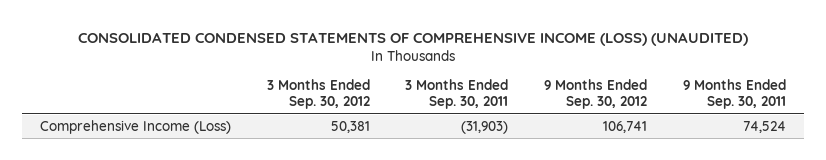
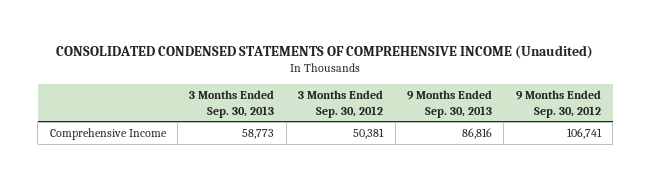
- CONSOLIDATED CONDENSED STATEMENTS OF COMPREHENSIVE INCOME (LOSS) (UNAUDITED)
+ CONSOLIDATED CONDENSED STATEMENTS OF COMPREHENSIVE INCOME (Unaudited)
- | 3 Months Ended Sep. 30, 2012 | 3 Months Ended Sep. 30, 2011 | 9 Months Ended Sep. 30, 2012 | 9 Months Ended Sep. 30, 2011
+ | 3 Months Ended Sep. 30, 2013 | 3 Months Ended Sep. 30, 2012 | 9 Months Ended Sep. 30, 2013 | 9 Months Ended Sep. 30, 2012
- Comprehensive Income (Loss) | 50,381 | (31,903) | 106,741 | 74,524
+ Comprehensive Income | 58,773 | 50,381 | 86,816 | 106,741

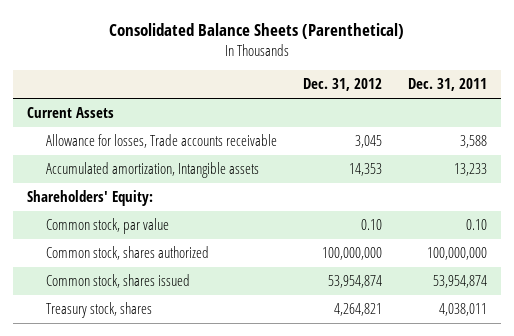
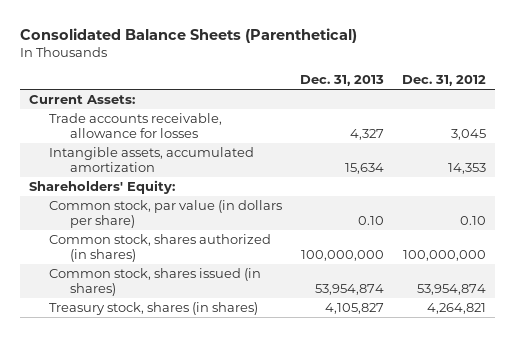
- | Dec. 31, 2012 | Dec. 31, 2011
+ | Dec. 31, 2013 | Dec. 31, 2012
- Current Assets
- Allowance for losses, Trade accounts receivable | 3,045 | 3,588
- Accumulated amortization, Intangible assets | 14,353 | 13,233
+ Current Assets:
+ Trade accounts receivable, allowance for losses | 4,327 | 3,045
+ Intangible assets, accumulated amortization | 15,634 | 14,353
- Common stock, par value | 0.10 | 0.10
- Common stock, shares authorized | 100,000,000 | 100,000,000
- Common stock, shares issued | 53,954,874 | 53,954,874
- Treasury stock, shares | 4,264,821 | 4,038,011
+ Common stock, par value (in dollars per share) | 0.10 | 0.10
+ Common stock, shares authorized (in shares) | 100,000,000 | 100,000,000
+ Common stock, shares issued (in shares) | 53,954,874 | 53,954,874
+ Treasury stock, shares (in shares) | 4,105,827 | 4,264,821

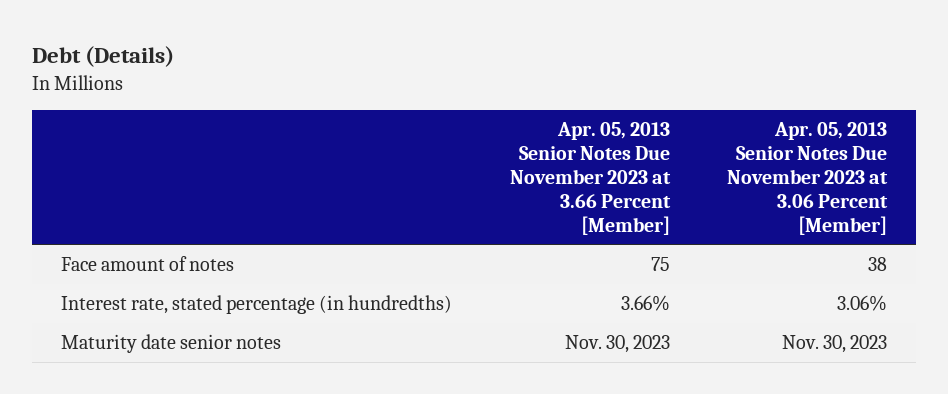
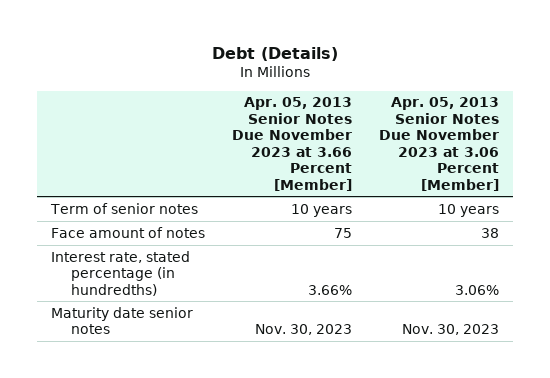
+ Term of senior notes | 10 years | 10 years

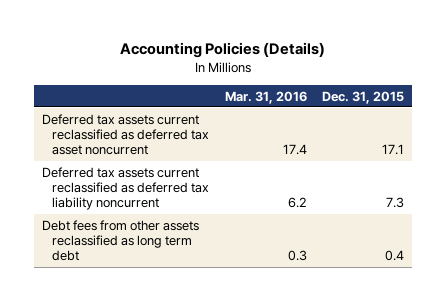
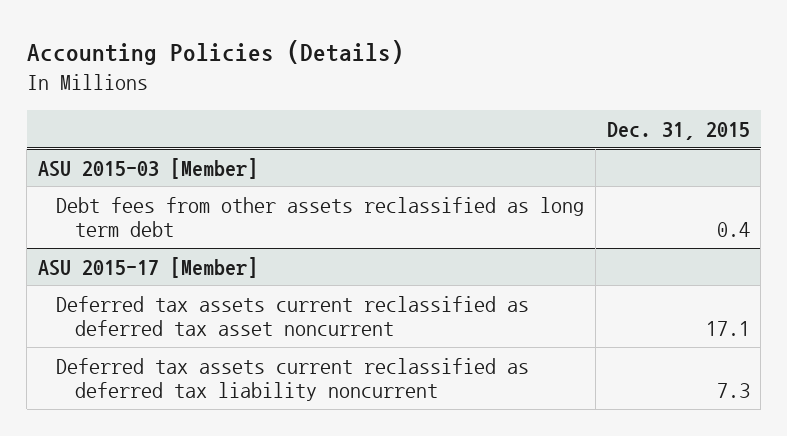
- | Mar. 31, 2016 | Dec. 31, 2015
+ | Dec. 31, 2015
+ ASU 2015-03 [Member]
+ Debt fees from other assets reclassified as long term debt | 0.4
+ ASU 2015-17 [Member]
- Debt fees from other assets reclassified as long term debt | 0.3 | 0.4

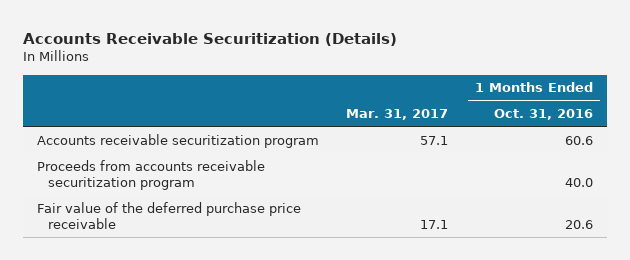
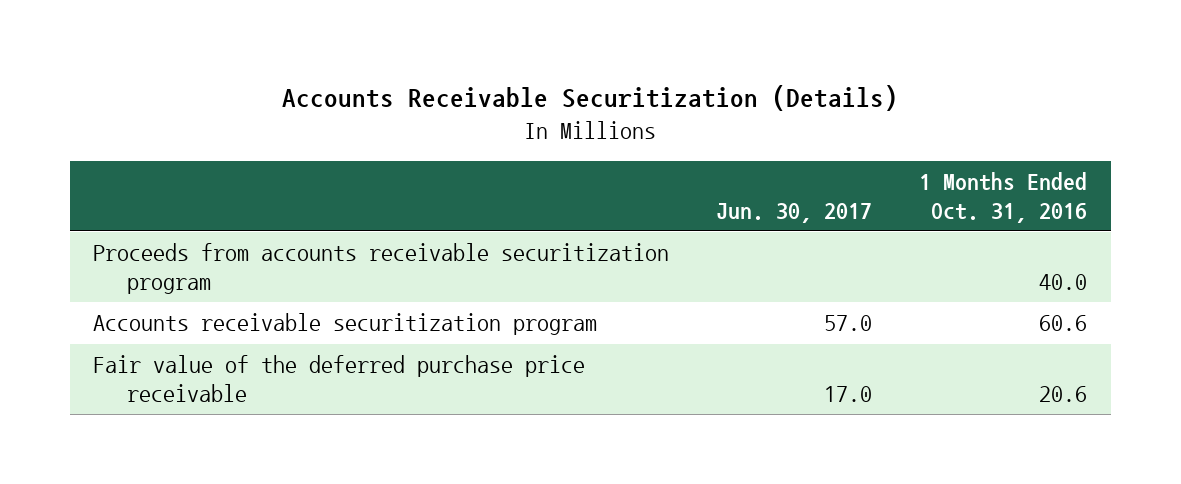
- | Mar. 31, 2017 | 1 Months Ended Oct. 31, 2016
+ | Jun. 30, 2017 | 1 Months Ended Oct. 31, 2016
moved down: Accounts receivable securitization program | 57.0 | 60.6

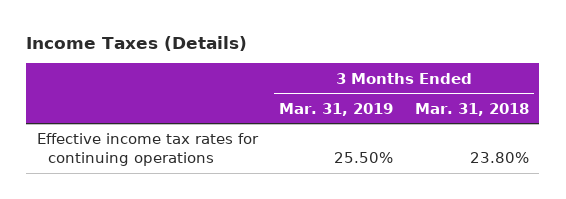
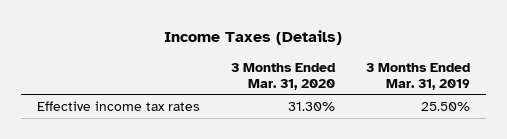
- | 3 Months Ended Mar. 31, 2019 | 3 Months Ended Mar. 31, 2018
+ | 3 Months Ended Mar. 31, 2020 | 3 Months Ended Mar. 31, 2019
- Effective income tax rates for continuing operations | 25.50% | 23.80%
+ Effective income tax rates | 31.30% | 25.50%

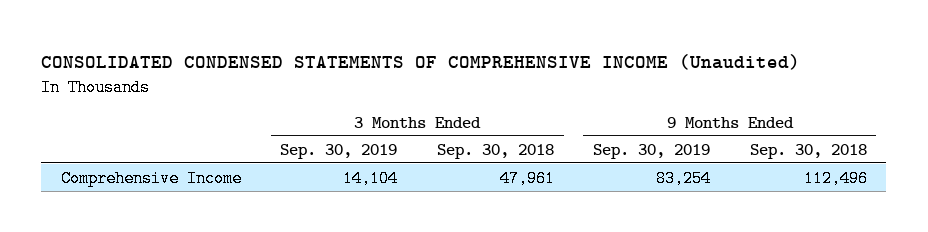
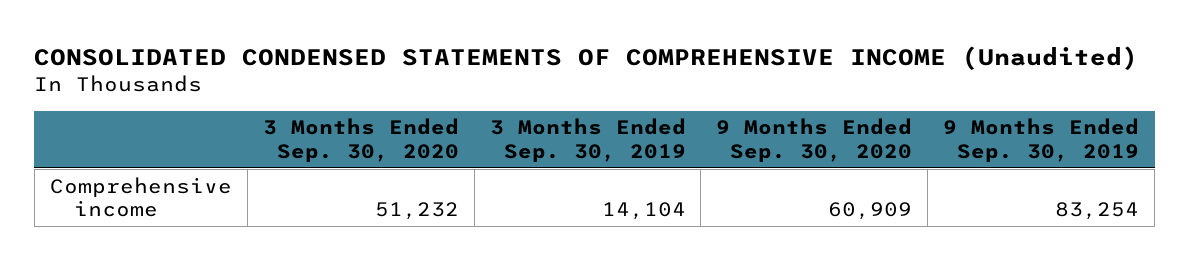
- | 3 Months Ended Sep. 30, 2019 | 3 Months Ended Sep. 30, 2018 | 9 Months Ended Sep. 30, 2019 | 9 Months Ended Sep. 30, 2018
+ | 3 Months Ended Sep. 30, 2020 | 3 Months Ended Sep. 30, 2019 | 9 Months Ended Sep. 30, 2020 | 9 Months Ended Sep. 30, 2019
- Comprehensive Income | 14,104 | 47,961 | 83,254 | 112,496
+ Comprehensive income | 51,232 | 14,104 | 60,909 | 83,254

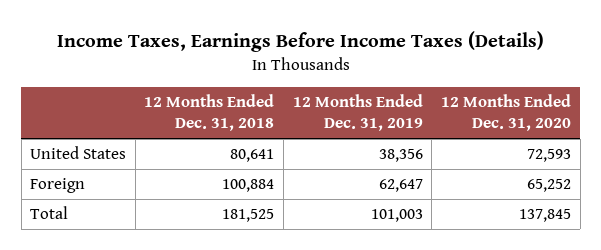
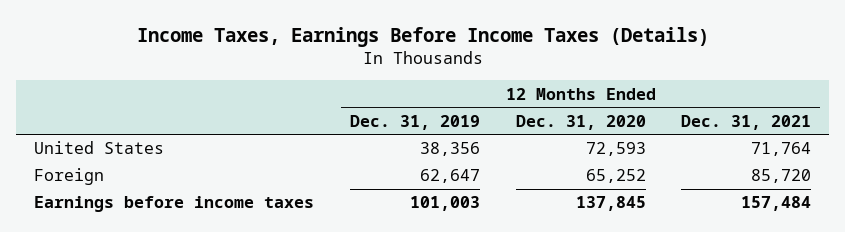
- | 12 Months Ended Dec. 31, 2018 | 12 Months Ended Dec. 31, 2019 | 12 Months Ended Dec. 31, 2020
+ | 12 Months Ended Dec. 31, 2019 | 12 Months Ended Dec. 31, 2020 | 12 Months Ended Dec. 31, 2021
- Total | 181,525 | 101,003 | 137,845
+ Earnings before income taxes | 101,003 | 137,845 | 157,484

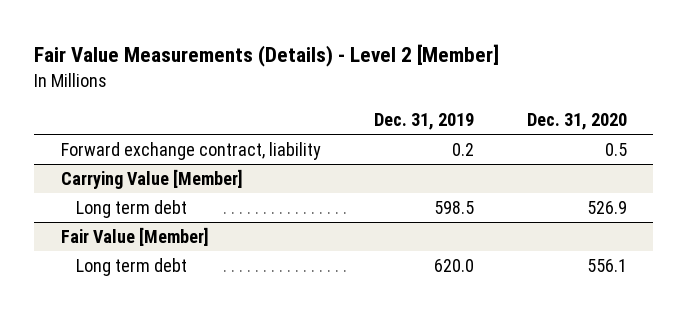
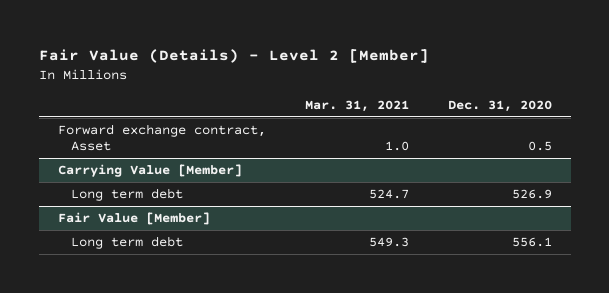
- Fair Value Measurements (Details) - Level 2 [Member]
+ Fair Value (Details) - Level 2 [Member]
- | Dec. 31, 2019 | Dec. 31, 2020
+ | Mar. 31, 2021 | Dec. 31, 2020
- Forward exchange contract, liability | 0.2 | 0.5
+ Forward exchange contract, Asset | 1.0 | 0.5

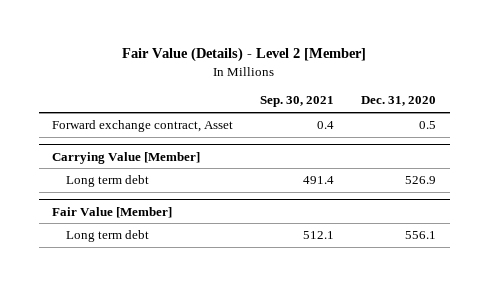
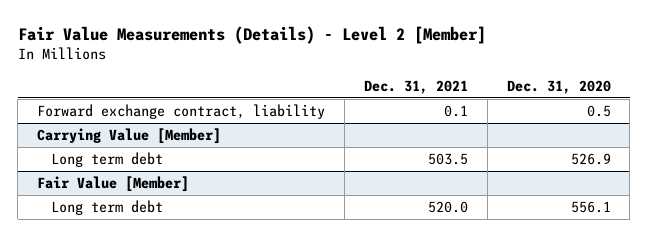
- Fair Value (Details) - Level 2 [Member]
+ Fair Value Measurements (Details) - Level 2 [Member]
- | Sep. 30, 2021 | Dec. 31, 2020
+ | Dec. 31, 2021 | Dec. 31, 2020
- Forward exchange contract, Asset | 0.4 | 0.5
+ Forward exchange contract, liability | 0.1 | 0.5

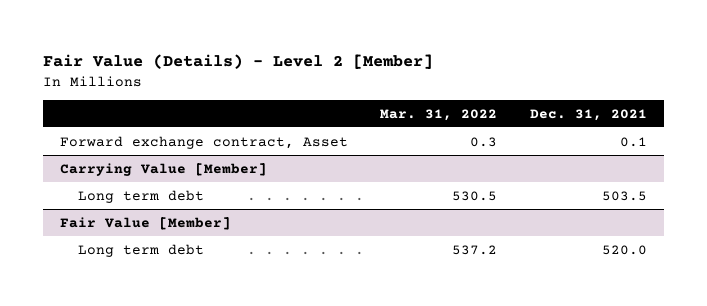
- Fair Value Measurements (Details) - Level 2 [Member]
+ Fair Value (Details) - Level 2 [Member]
- | Dec. 31, 2021 | Dec. 31, 2020
+ | Mar. 31, 2022 | Dec. 31, 2021
- Forward exchange contract, liability | 0.1 | 0.5
+ Forward exchange contract, Asset | 0.3 | 0.1

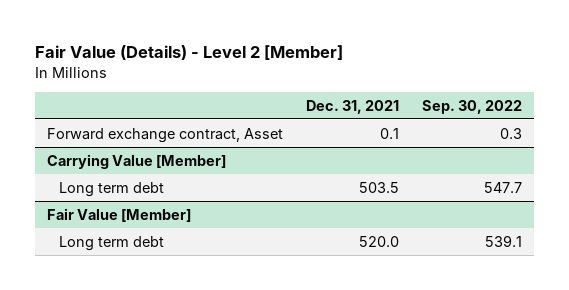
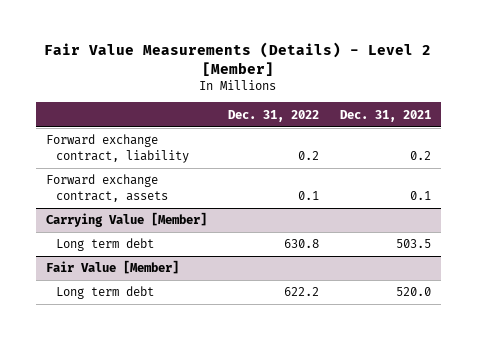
- Fair Value (Details) - Level 2 [Member]
+ Fair Value Measurements (Details) - Level 2 [Member]
- | Dec. 31, 2021 | Sep. 30, 2022
+ | Dec. 31, 2022 | Dec. 31, 2021
- Forward exchange contract, Asset | 0.1 | 0.3
+ Forward exchange contract, liability | 0.2 | 0.2
+ Forward exchange contract, assets | 0.1 | 0.1

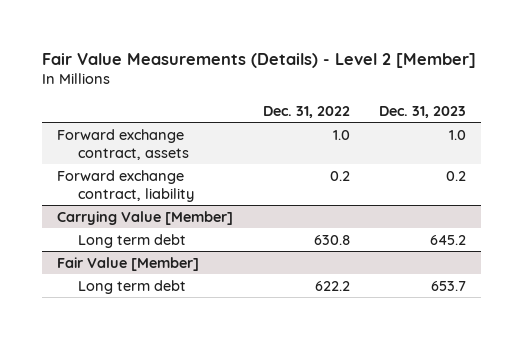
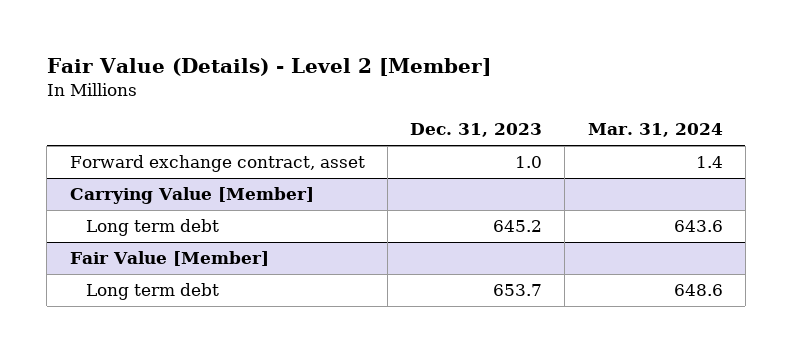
- Fair Value Measurements (Details) - Level 2 [Member]
+ Fair Value (Details) - Level 2 [Member]
- | Dec. 31, 2022 | Dec. 31, 2023
+ | Dec. 31, 2023 | Mar. 31, 2024
- Forward exchange contract, assets | 1.0 | 1.0
- Forward exchange contract, liability | 0.2 | 0.2
+ Forward exchange contract, asset | 1.0 | 1.4

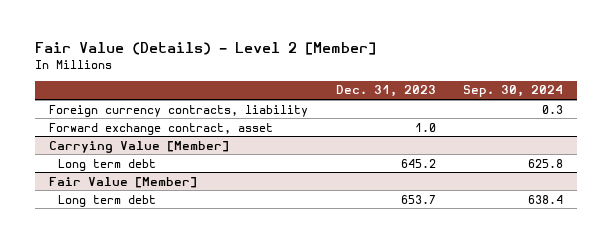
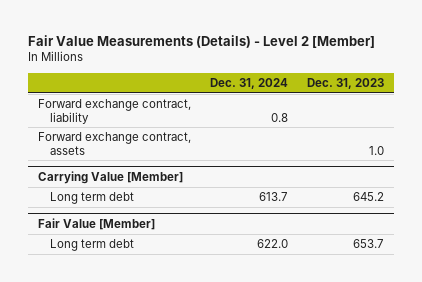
- Fair Value (Details) - Level 2 [Member]
+ Fair Value Measurements (Details) - Level 2 [Member]
- | Dec. 31, 2023 | Sep. 30, 2024
+ | Dec. 31, 2024 | Dec. 31, 2023
- Foreign currency contracts, liability | | 0.3
- Forward exchange contract, asset | 1.0 |
+ Forward exchange contract, liability | 0.8 |
+ Forward exchange contract, assets | | 1.0

